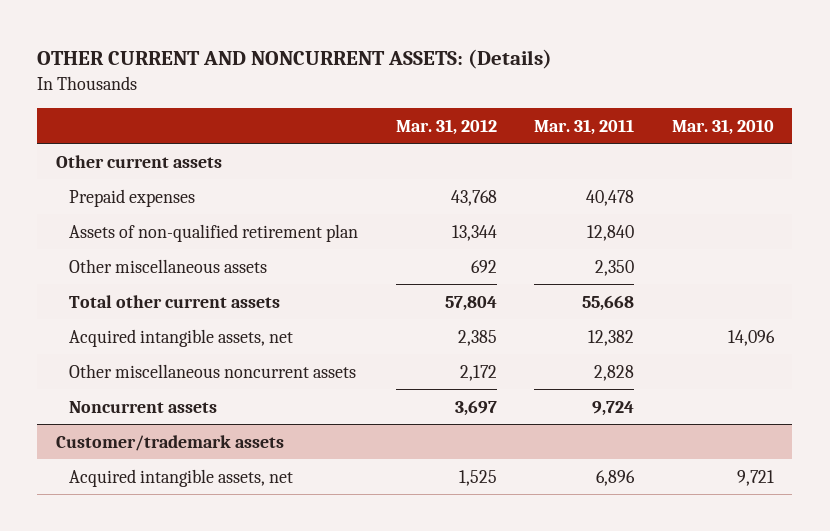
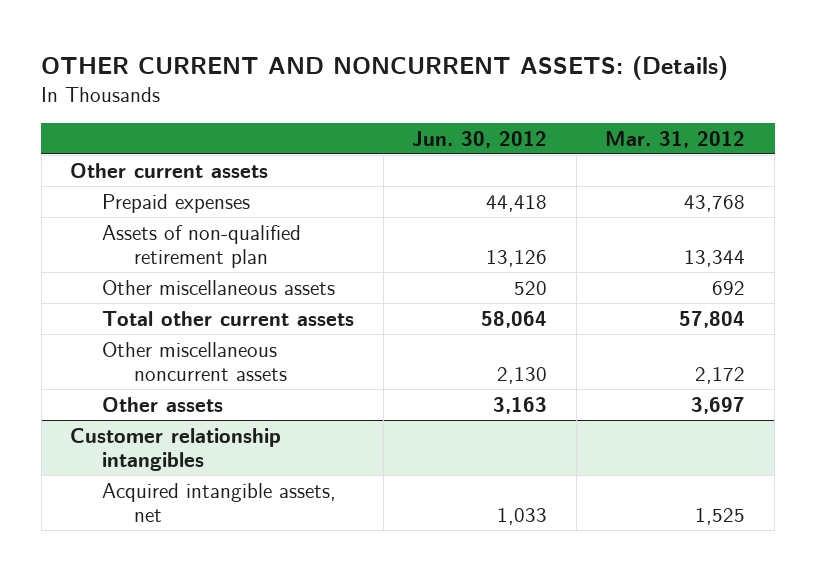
- | Mar. 31, 2012 | Mar. 31, 2011 | Mar. 31, 2010
+ | Jun. 30, 2012 | Mar. 31, 2012
- Acquired intangible assets, net | 2,385 | 12,382 | 14,096
- Noncurrent assets | 3,697 | 9,724 |
- Customer/trademark assets
+ Other assets | 3,163 | 3,697
+ Customer relationship intangibles

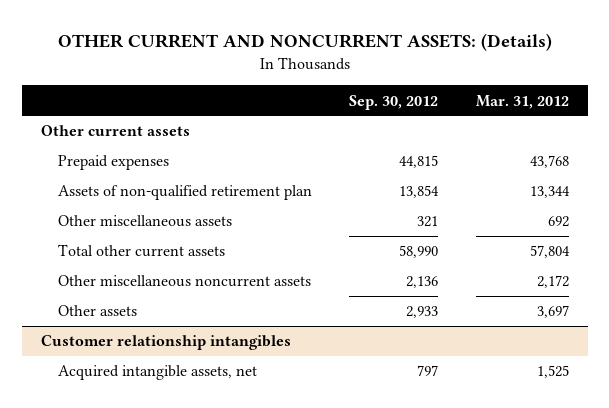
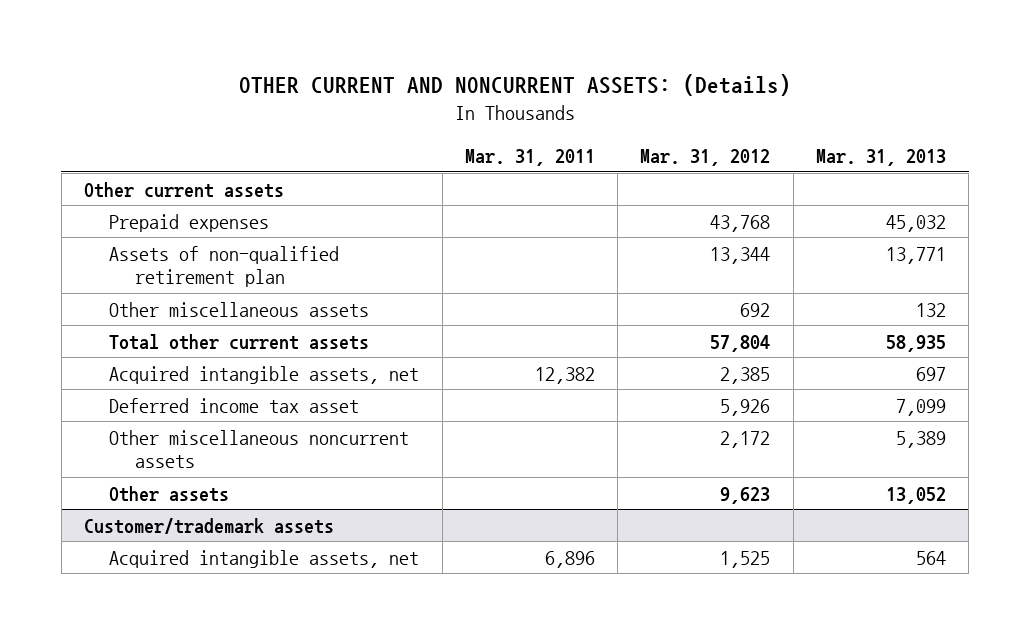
- | Sep. 30, 2012 | Mar. 31, 2012
+ | Mar. 31, 2011 | Mar. 31, 2012 | Mar. 31, 2013
+ Acquired intangible assets, net | 12,382 | 2,385 | 697
+ Deferred income tax asset | | 5,926 | 7,099
- Other assets | 2,933 | 3,697
- Customer relationship intangibles
+ Other assets | | 9,623 | 13,052
+ Customer/trademark assets

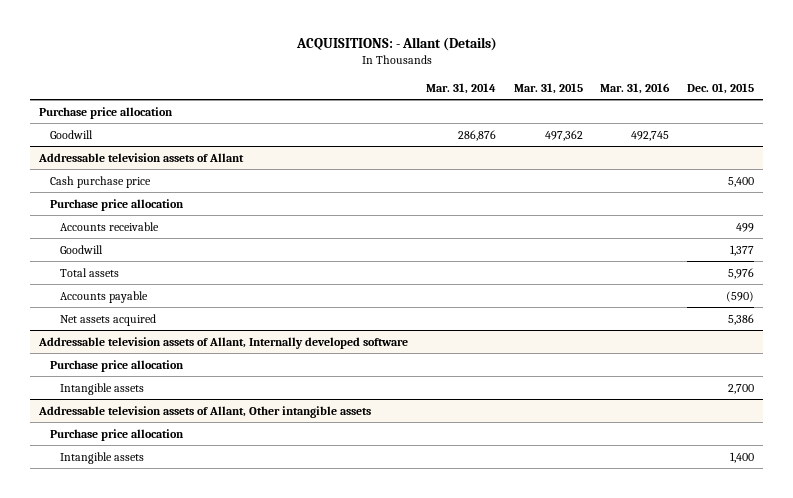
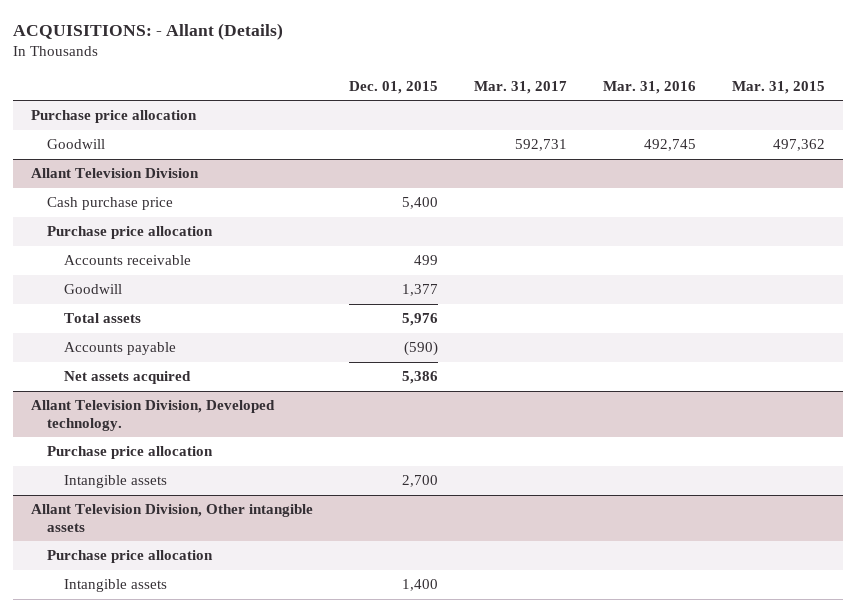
- | Mar. 31, 2014 | Mar. 31, 2015 | Mar. 31, 2016 | Dec. 01, 2015
+ | Dec. 01, 2015 | Mar. 31, 2017 | Mar. 31, 2016 | Mar. 31, 2015
- Addressable television assets of Allant
+ Allant Television Division
- Addressable television assets of Allant, Internally developed software
+ Allant Television Division, Developed technology.
- Addressable television assets of Allant, Other intangible assets
+ Allant Television Division, Other intangible assets

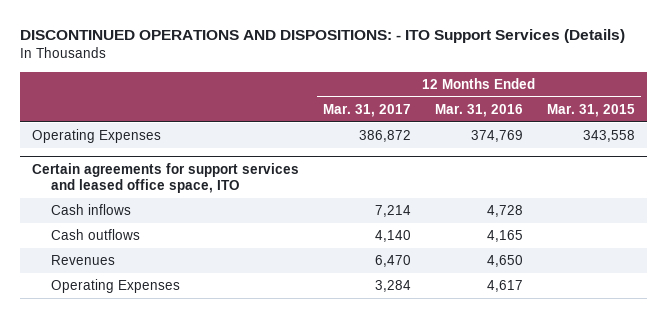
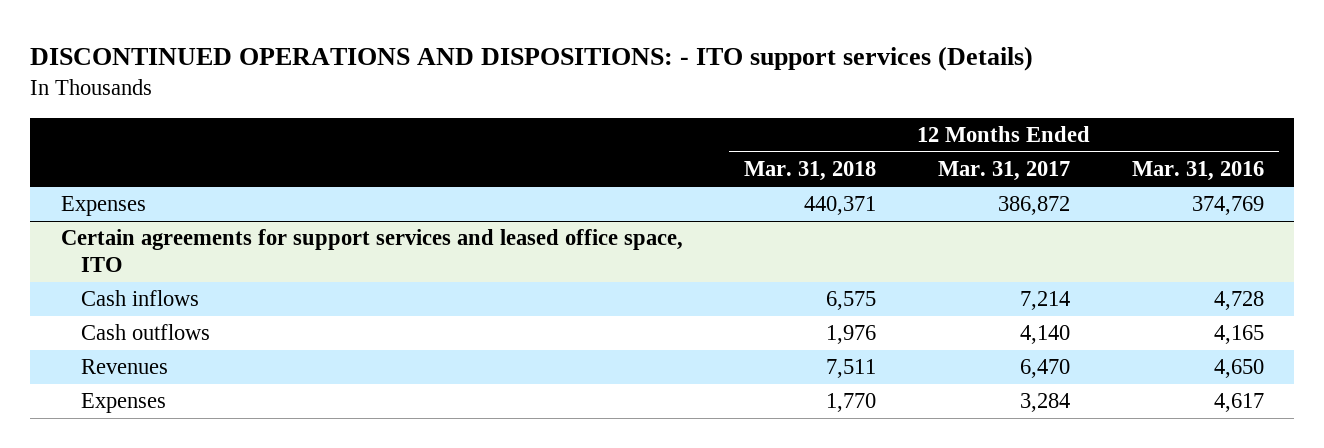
- DISCONTINUED OPERATIONS AND DISPOSITIONS: - ITO Support Services (Details)
+ DISCONTINUED OPERATIONS AND DISPOSITIONS: - ITO support services (Details)
- | 12 Months Ended Mar. 31, 2017 | 12 Months Ended Mar. 31, 2016 | 12 Months Ended Mar. 31, 2015
+ | 12 Months Ended Mar. 31, 2018 | 12 Months Ended Mar. 31, 2017 | 12 Months Ended Mar. 31, 2016
- Operating Expenses | 386,872 | 374,769 | 343,558
+ Expenses | 440,371 | 386,872 | 374,769
@ Certain agreements for support services and leased office space, ITO
- Operating Expenses | 3,284 | 4,617 |
+ Expenses | 1,770 | 3,284 | 4,617

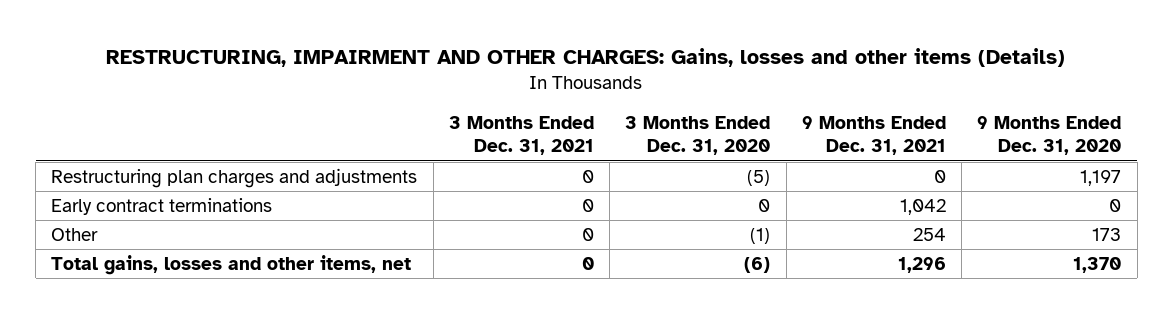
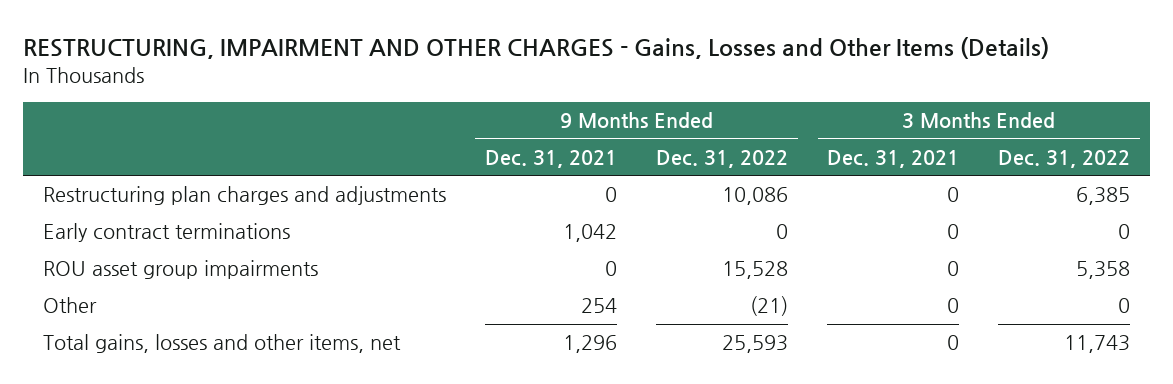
- RESTRUCTURING, IMPAIRMENT AND OTHER CHARGES: Gains, losses and other items (Details)
+ RESTRUCTURING, IMPAIRMENT AND OTHER CHARGES - Gains, Losses and Other Items (Details)
- | 3 Months Ended Dec. 31, 2021 | 3 Months Ended Dec. 31, 2020 | 9 Months Ended Dec. 31, 2021 | 9 Months Ended Dec. 31, 2020
+ | 9 Months Ended Dec. 31, 2021 | 9 Months Ended Dec. 31, 2022 | 3 Months Ended Dec. 31, 2021 | 3 Months Ended Dec. 31, 2022
+ ROU asset group impairments | 0 | 15,528 | 0 | 5,358

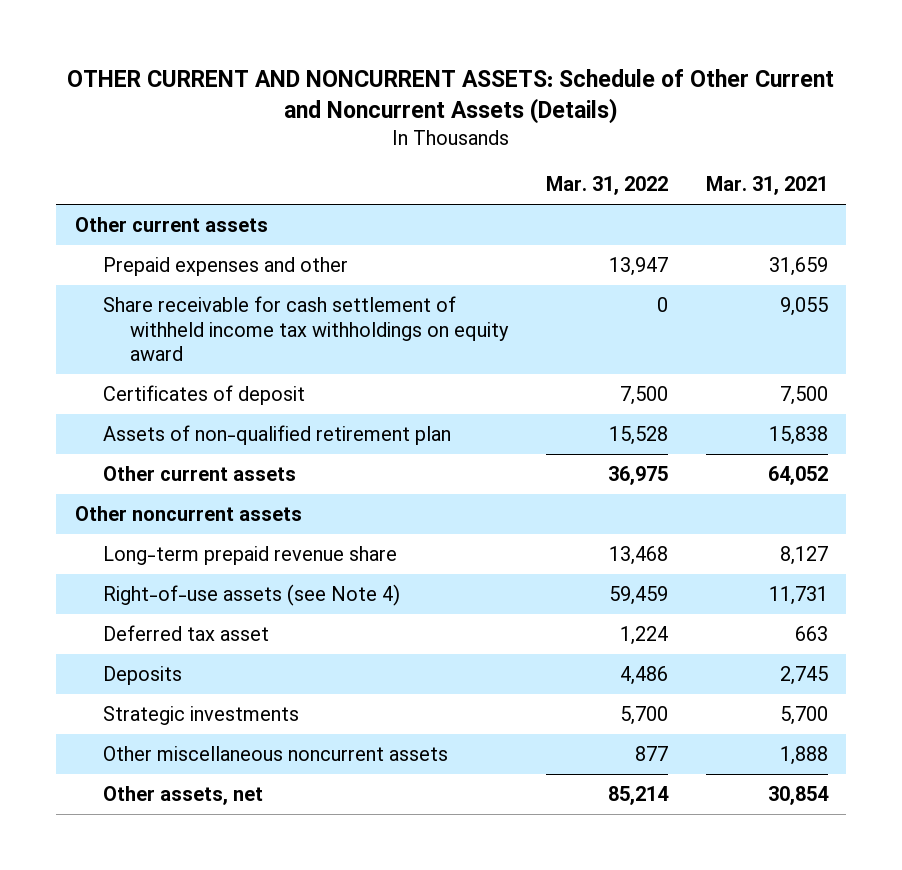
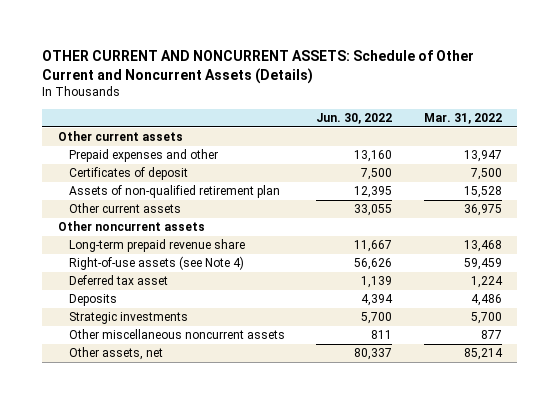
- | Mar. 31, 2022 | Mar. 31, 2021
+ | Jun. 30, 2022 | Mar. 31, 2022
- Share receivable for cash settlement of withheld income tax withholdings on equity award | 0 | 9,055

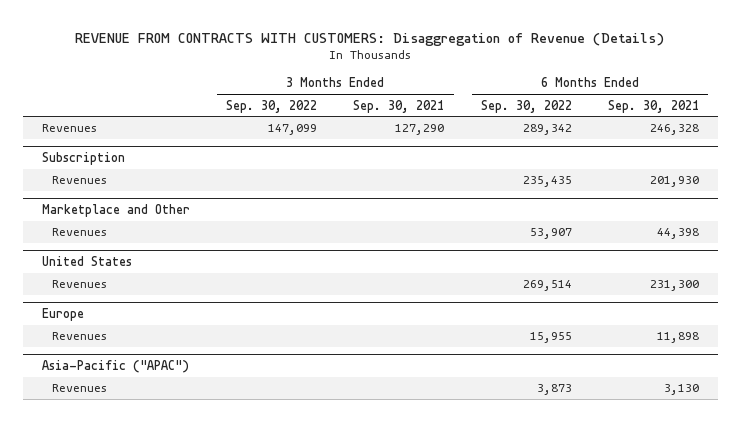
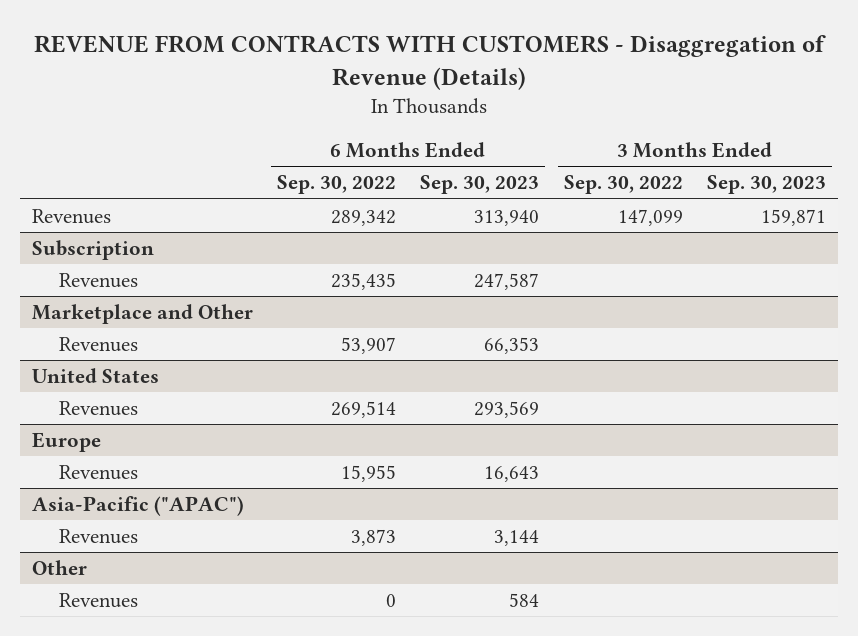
- REVENUE FROM CONTRACTS WITH CUSTOMERS: Disaggregation of Revenue (Details)
+ REVENUE FROM CONTRACTS WITH CUSTOMERS - Disaggregation of Revenue (Details)
- | 3 Months Ended Sep. 30, 2022 | 3 Months Ended Sep. 30, 2021 | 6 Months Ended Sep. 30, 2022 | 6 Months Ended Sep. 30, 2021
+ | 6 Months Ended Sep. 30, 2022 | 6 Months Ended Sep. 30, 2023 | 3 Months Ended Sep. 30, 2022 | 3 Months Ended Sep. 30, 2023
+ Other
+ Revenues | 0 | 584 | |

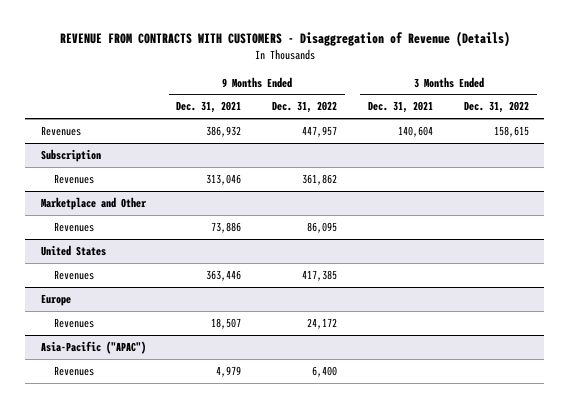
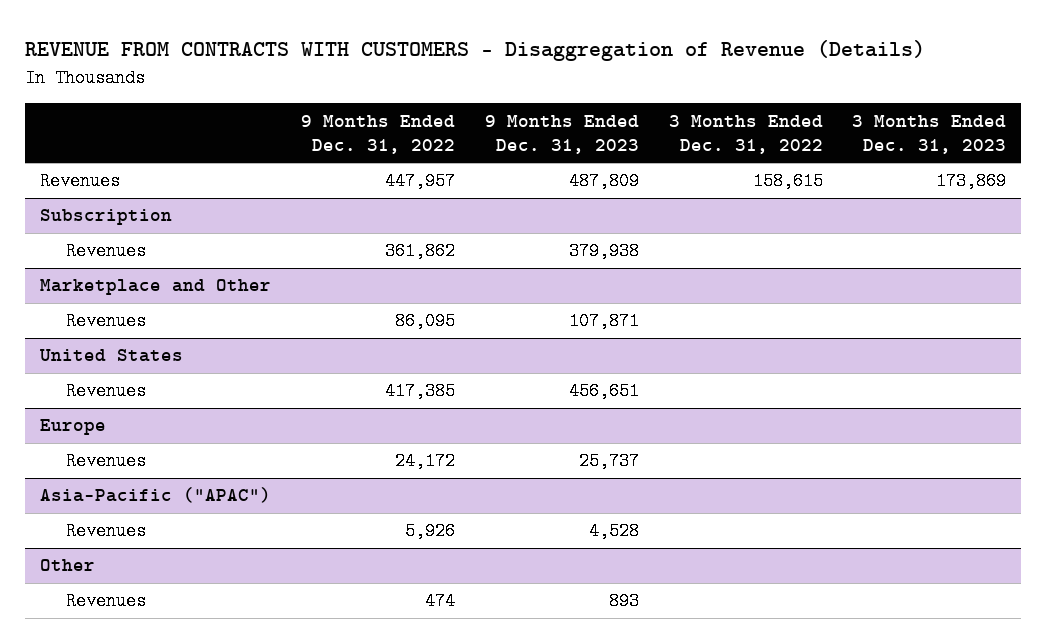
- | 9 Months Ended Dec. 31, 2021 | 9 Months Ended Dec. 31, 2022 | 3 Months Ended Dec. 31, 2021 | 3 Months Ended Dec. 31, 2022
+ | 9 Months Ended Dec. 31, 2022 | 9 Months Ended Dec. 31, 2023 | 3 Months Ended Dec. 31, 2022 | 3 Months Ended Dec. 31, 2023
@ Asia-Pacific ("APAC")
- Revenues | 4,979 | 6,400 | |
+ Revenues | 5,926 | 4,528 | |
+ Other
+ Revenues | 474 | 893 | |

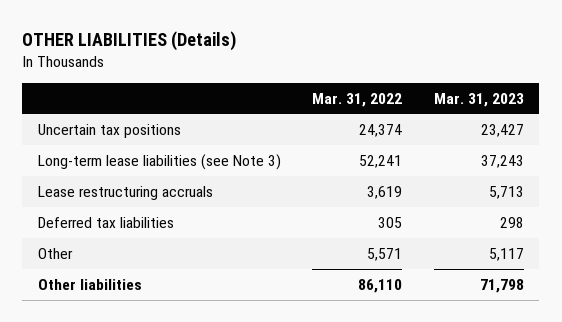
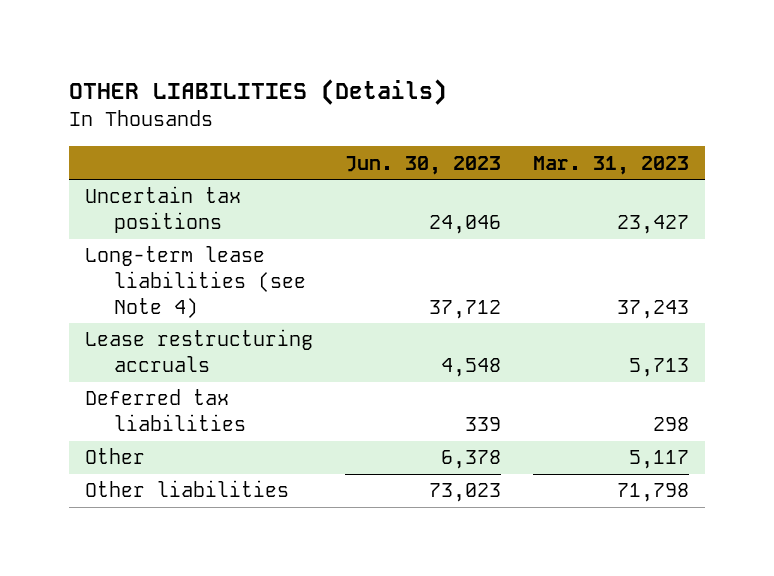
- | Mar. 31, 2022 | Mar. 31, 2023
+ | Jun. 30, 2023 | Mar. 31, 2023
- Long-term lease liabilities (see Note 3) | 52,241 | 37,243
+ Long-term lease liabilities (see Note 4) | 37,712 | 37,243

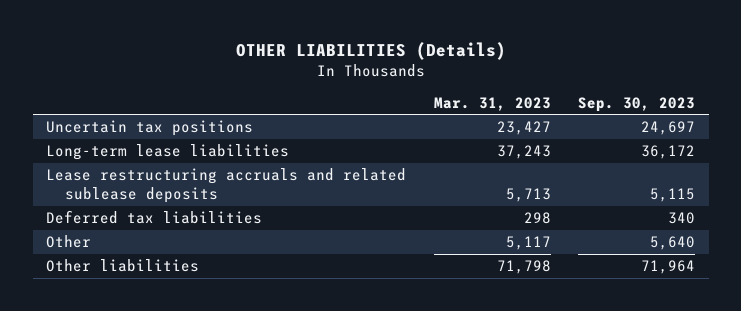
- | Jun. 30, 2023 | Mar. 31, 2023
+ | Mar. 31, 2023 | Sep. 30, 2023
- Long-term lease liabilities (see Note 4) | 37,712 | 37,243
- Lease restructuring accruals | 4,548 | 5,713
+ Long-term lease liabilities | 37,243 | 36,172
+ Lease restructuring accruals and related sublease deposits | 5,713 | 5,115

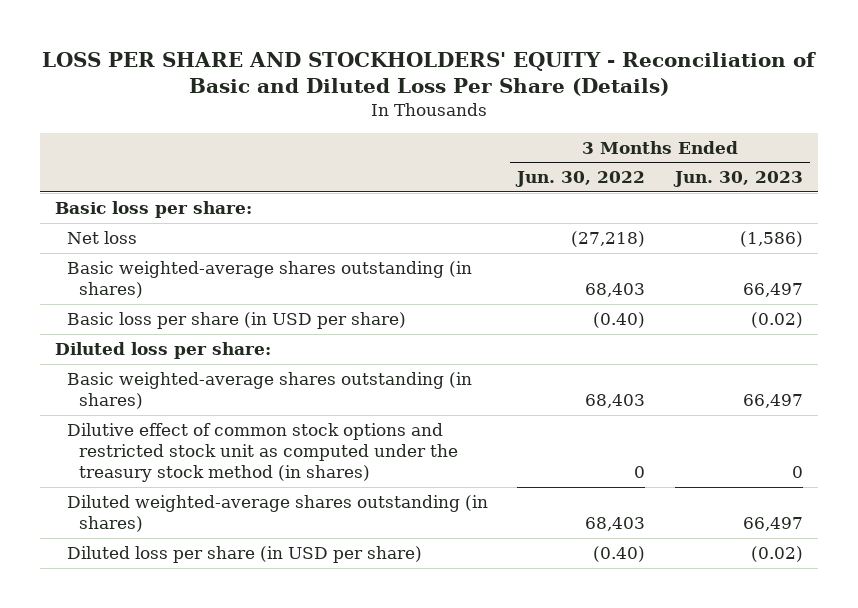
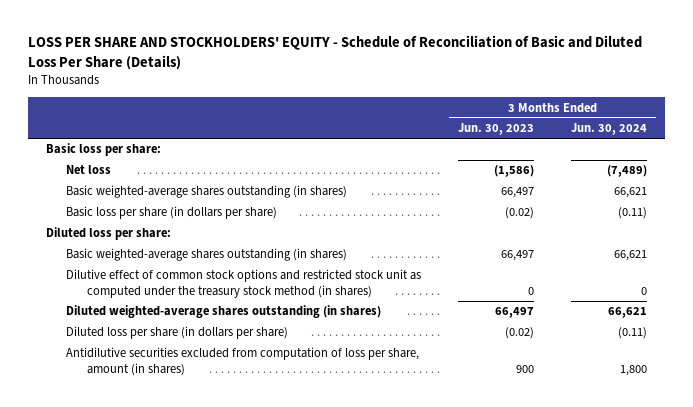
- LOSS PER SHARE AND STOCKHOLDERS' EQUITY - Reconciliation of Basic and Diluted Loss Per Share (Details)
+ LOSS PER SHARE AND STOCKHOLDERS' EQUITY - Schedule of Reconciliation of Basic and Diluted Loss Per Share (Details)
- | 3 Months Ended Jun. 30, 2022 | 3 Months Ended Jun. 30, 2023
+ | 3 Months Ended Jun. 30, 2023 | 3 Months Ended Jun. 30, 2024
- Basic loss per share (in USD per share) | (0.40) | (0.02)
+ Basic loss per share (in dollars per share) | (0.02) | (0.11)
- Diluted loss per share (in USD per share) | (0.40) | (0.02)
+ Diluted loss per share (in dollars per share) | (0.02) | (0.11)
+ Antidilutive securities excluded from computation of loss per share, amount (in shares) | 900 | 1,800

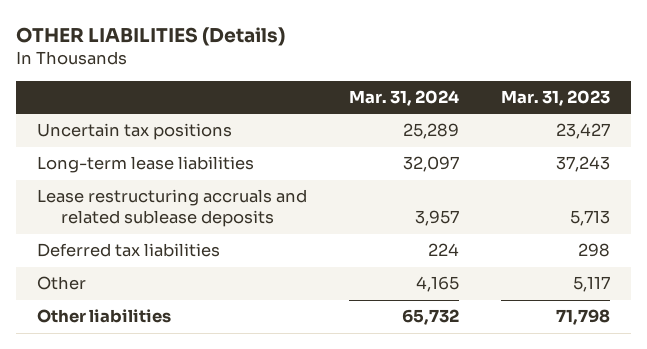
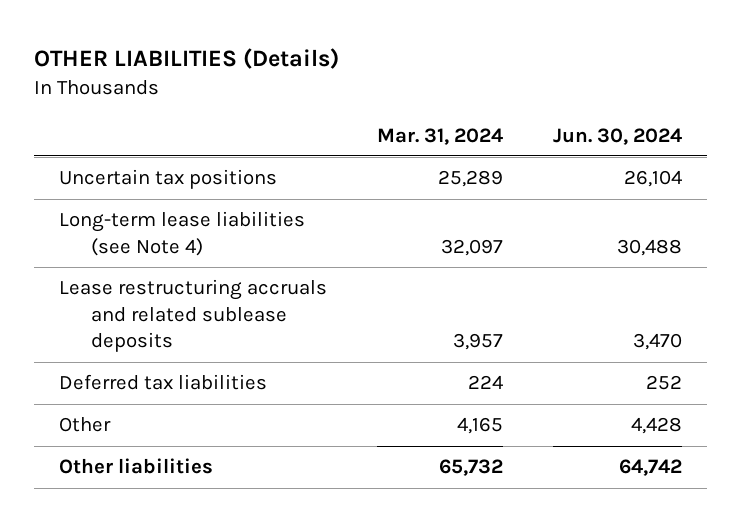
- | Mar. 31, 2024 | Mar. 31, 2023
+ | Mar. 31, 2024 | Jun. 30, 2024
- Long-term lease liabilities | 32,097 | 37,243
+ Long-term lease liabilities (see Note 4) | 32,097 | 30,488

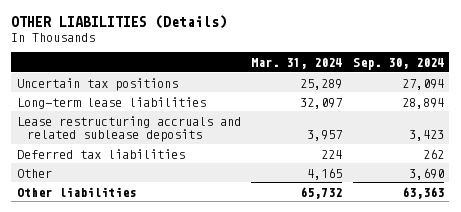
- | Mar. 31, 2024 | Jun. 30, 2024
+ | Mar. 31, 2024 | Sep. 30, 2024
- Long-term lease liabilities (see Note 4) | 32,097 | 30,488
+ Long-term lease liabilities | 32,097 | 28,894

